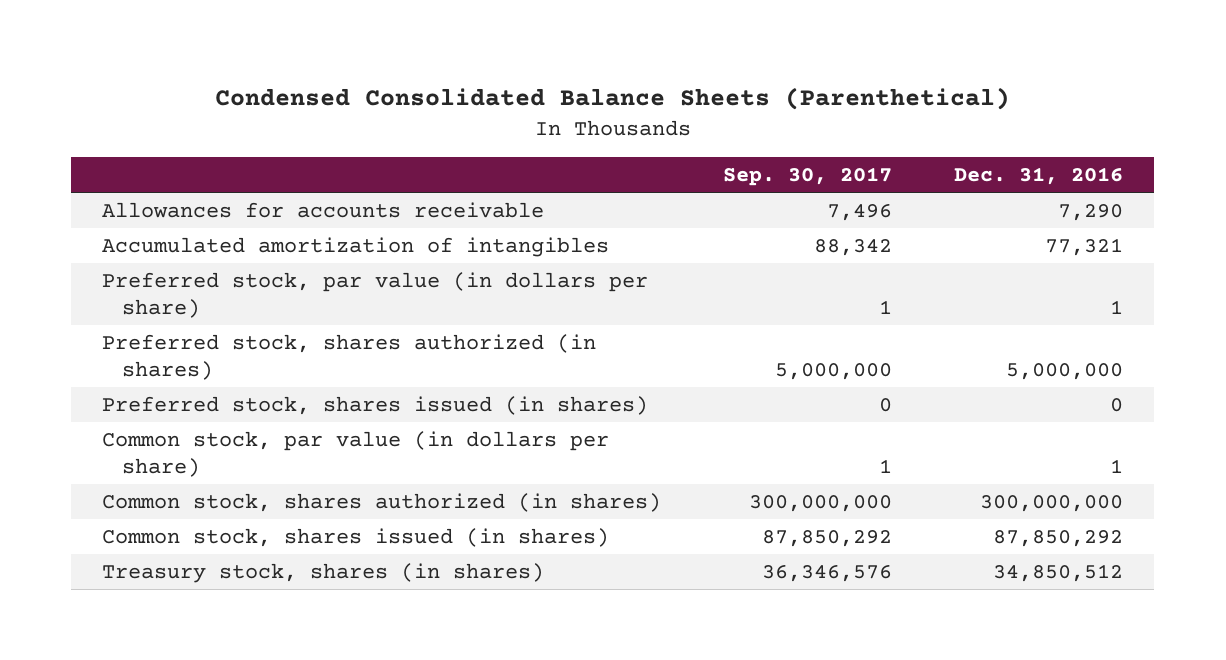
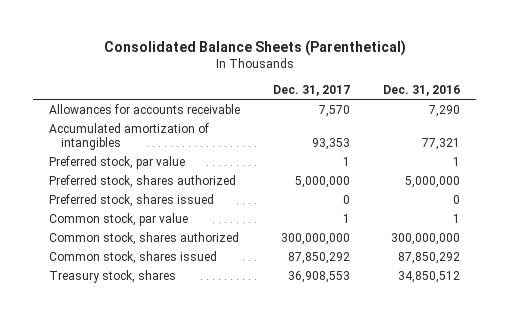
- Condensed Consolidated Balance Sheets (Parenthetical)
+ Consolidated Balance Sheets (Parenthetical)
- | Sep. 30, 2017 | Dec. 31, 2016
+ | Dec. 31, 2017 | Dec. 31, 2016
- Preferred stock, par value (in dollars per share) | 1 | 1
- Preferred stock, shares authorized (in shares) | 5,000,000 | 5,000,000
- Preferred stock, shares issued (in shares) | 0 | 0
- Common stock, par value (in dollars per share) | 1 | 1
- Common stock, shares authorized (in shares) | 300,000,000 | 300,000,000
- Common stock, shares issued (in shares) | 87,850,292 | 87,850,292
- Treasury stock, shares (in shares) | 36,346,576 | 34,850,512
+ Preferred stock, par value | 1 | 1
+ Preferred stock, shares authorized | 5,000,000 | 5,000,000
+ Preferred stock, shares issued | 0 | 0
+ Common stock, par value | 1 | 1
+ Common stock, shares authorized | 300,000,000 | 300,000,000
+ Common stock, shares issued | 87,850,292 | 87,850,292
+ Treasury stock, shares | 36,908,553 | 34,850,512

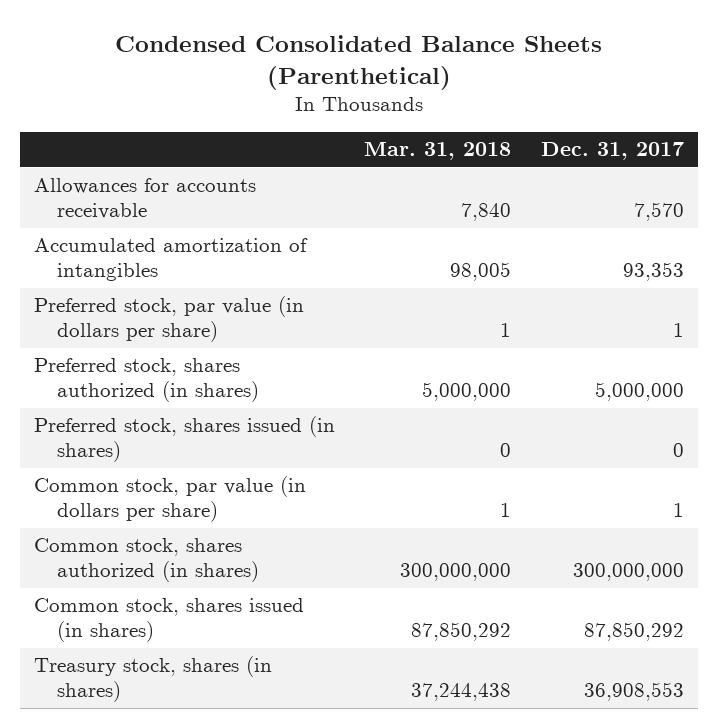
- Consolidated Balance Sheets (Parenthetical)
+ Condensed Consolidated Balance Sheets (Parenthetical)
- | Dec. 31, 2017 | Dec. 31, 2016
+ | Mar. 31, 2018 | Dec. 31, 2017
- Preferred stock, par value | 1 | 1
- Preferred stock, shares authorized | 5,000,000 | 5,000,000
- Preferred stock, shares issued | 0 | 0
- Common stock, par value | 1 | 1
- Common stock, shares authorized | 300,000,000 | 300,000,000
- Common stock, shares issued | 87,850,292 | 87,850,292
- Treasury stock, shares | 36,908,553 | 34,850,512
+ Preferred stock, par value (in dollars per share) | 1 | 1
+ Preferred stock, shares authorized (in shares) | 5,000,000 | 5,000,000
+ Preferred stock, shares issued (in shares) | 0 | 0
+ Common stock, par value (in dollars per share) | 1 | 1
+ Common stock, shares authorized (in shares) | 300,000,000 | 300,000,000
+ Common stock, shares issued (in shares) | 87,850,292 | 87,850,292
+ Treasury stock, shares (in shares) | 37,244,438 | 36,908,553

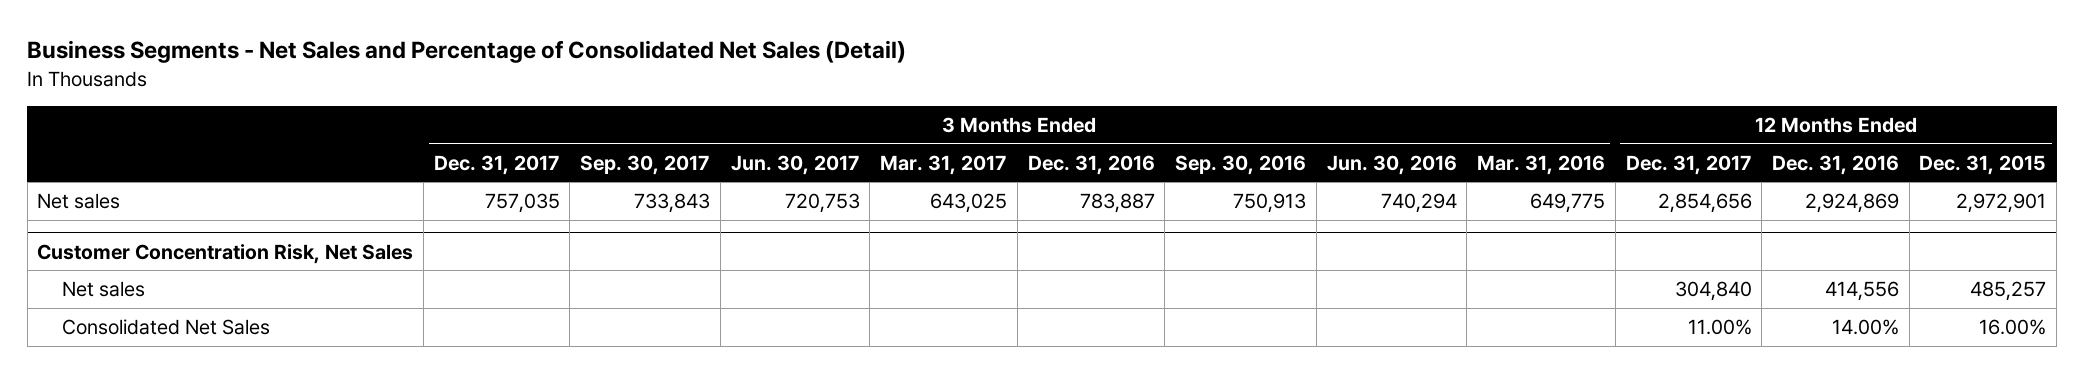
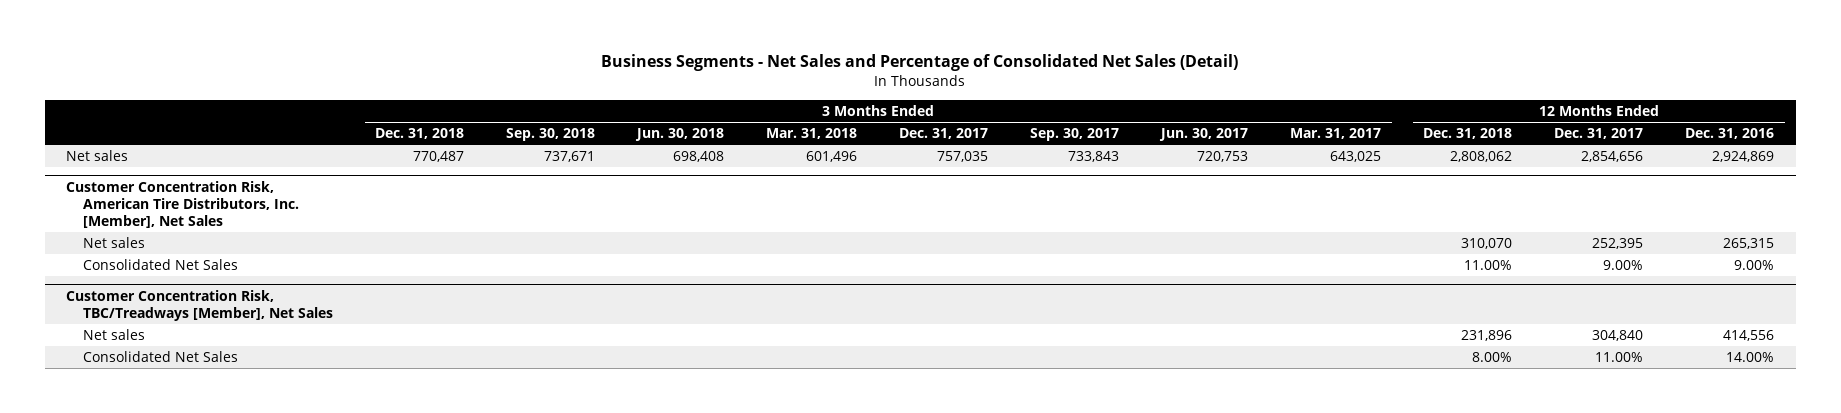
- | 3 Months Ended Dec. 31, 2017 | 3 Months Ended Sep. 30, 2017 | 3 Months Ended Jun. 30, 2017 | 3 Months Ended Mar. 31, 2017 | 3 Months Ended Dec. 31, 2016 | 3 Months Ended Sep. 30, 2016 | 3 Months Ended Jun. 30, 2016 | 3 Months Ended Mar. 31, 2016 | 12 Months Ended Dec. 31, 2017 | 12 Months Ended Dec. 31, 2016 | 12 Months Ended Dec. 31, 2015
+ | 3 Months Ended Dec. 31, 2018 | 3 Months Ended Sep. 30, 2018 | 3 Months Ended Jun. 30, 2018 | 3 Months Ended Mar. 31, 2018 | 3 Months Ended Dec. 31, 2017 | 3 Months Ended Sep. 30, 2017 | 3 Months Ended Jun. 30, 2017 | 3 Months Ended Mar. 31, 2017 | 12 Months Ended Dec. 31, 2018 | 12 Months Ended Dec. 31, 2017 | 12 Months Ended Dec. 31, 2016
- Customer Concentration Risk, Net Sales
+ Customer Concentration Risk, American Tire Distributors, Inc. [Member], Net Sales
+ Net sales | | | | | | | | | 310,070 | 252,395 | 265,315
+ Consolidated Net Sales | | | | | | | | | 11.00% | 9.00% | 9.00%
+ Customer Concentration Risk, TBC/Treadways [Member], Net Sales

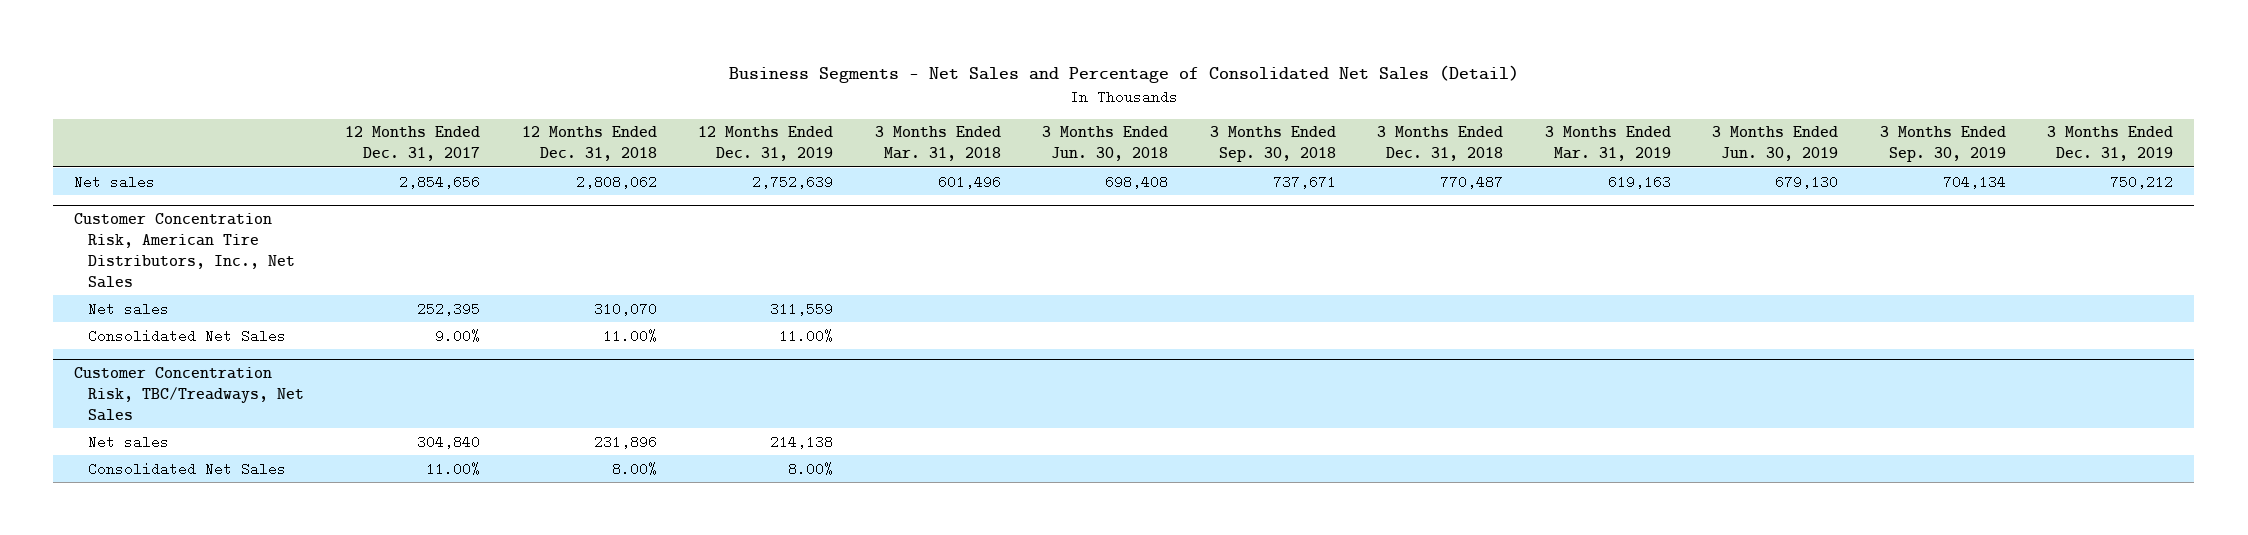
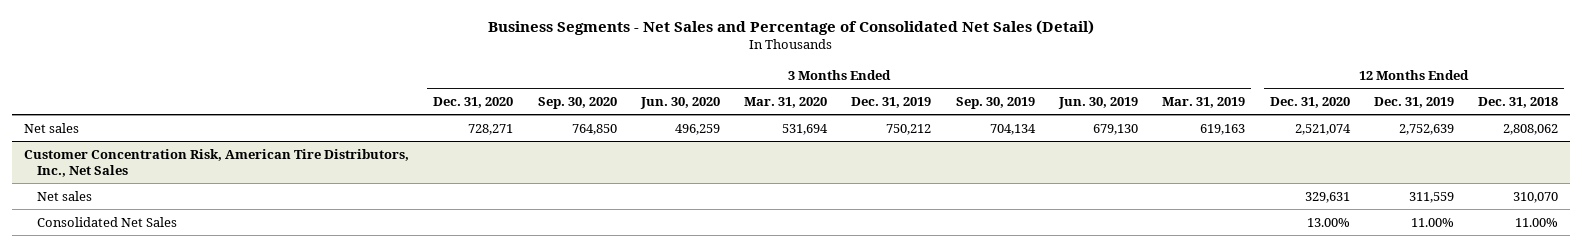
- | 12 Months Ended Dec. 31, 2017 | 12 Months Ended Dec. 31, 2018 | 12 Months Ended Dec. 31, 2019 | 3 Months Ended Mar. 31, 2018 | 3 Months Ended Jun. 30, 2018 | 3 Months Ended Sep. 30, 2018 | 3 Months Ended Dec. 31, 2018 | 3 Months Ended Mar. 31, 2019 | 3 Months Ended Jun. 30, 2019 | 3 Months Ended Sep. 30, 2019 | 3 Months Ended Dec. 31, 2019
+ | 3 Months Ended Dec. 31, 2020 | 3 Months Ended Sep. 30, 2020 | 3 Months Ended Jun. 30, 2020 | 3 Months Ended Mar. 31, 2020 | 3 Months Ended Dec. 31, 2019 | 3 Months Ended Sep. 30, 2019 | 3 Months Ended Jun. 30, 2019 | 3 Months Ended Mar. 31, 2019 | 12 Months Ended Dec. 31, 2020 | 12 Months Ended Dec. 31, 2019 | 12 Months Ended Dec. 31, 2018
- Customer Concentration Risk, TBC/Treadways, Net Sales
- Net sales | 304,840 | 231,896 | 214,138 | | | | | | | |
- Consolidated Net Sales | 11.00% | 8.00% | 8.00% | | | | | | | |

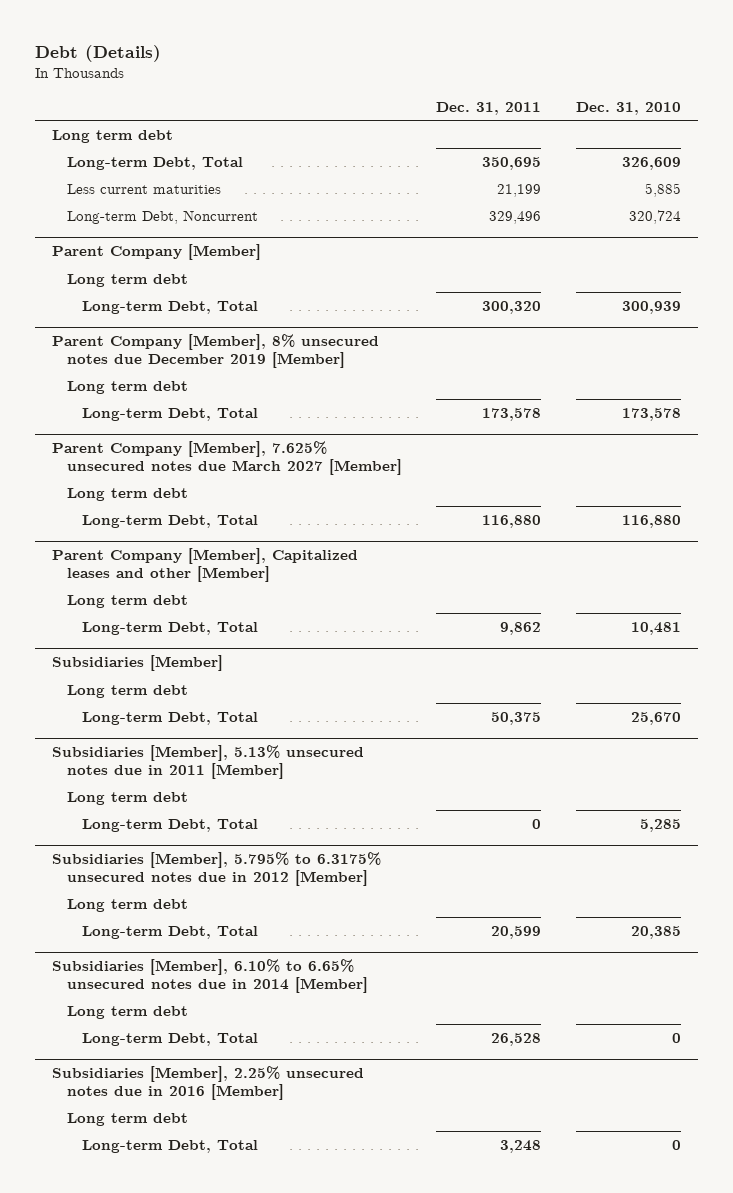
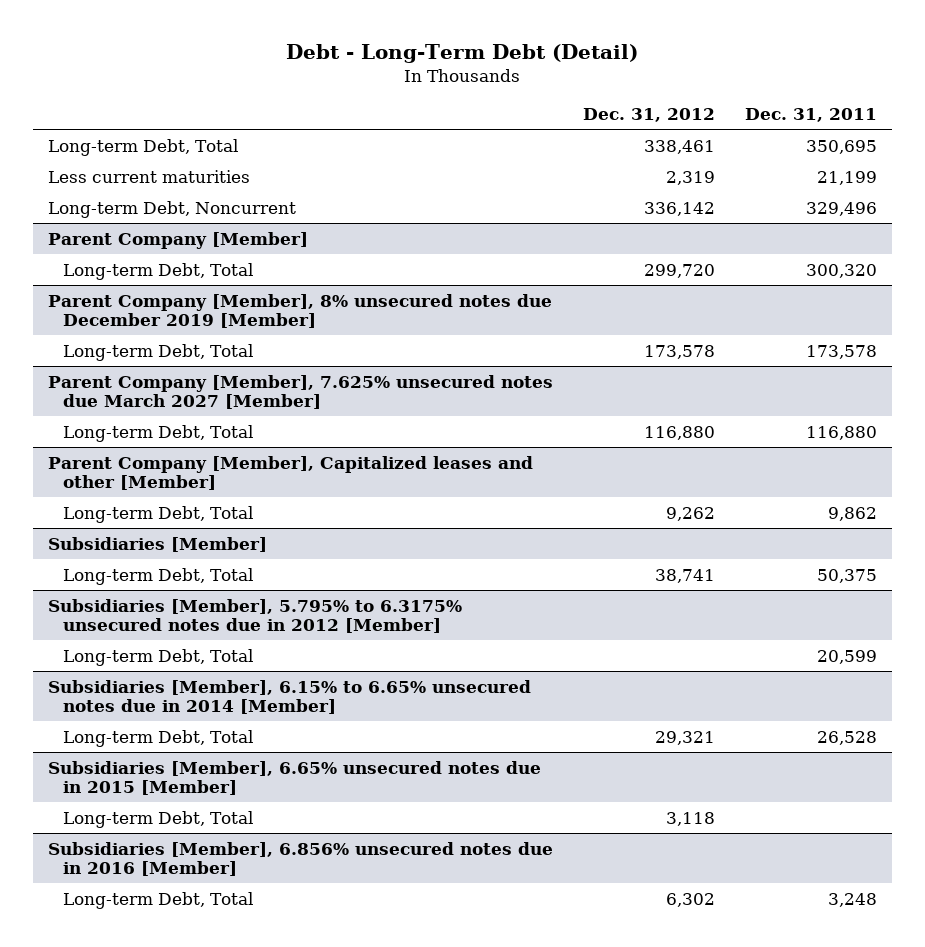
- Debt (Details)
+ Debt - Long-Term Debt (Detail)
- | Dec. 31, 2011 | Dec. 31, 2010
+ | Dec. 31, 2012 | Dec. 31, 2011
- Long term debt
@ Parent Company [Member]
- Long term debt
@ Parent Company [Member], 8% unsecured notes due December 2019 [Member]
- Long term debt
@ Parent Company [Member], 7.625% unsecured notes due March 2027 [Member]
- Long term debt
@ Parent Company [Member], Capitalized leases and other [Member]
- Long term debt
@ Subsidiaries [Member]
- Long term debt
- Subsidiaries [Member], 5.13% unsecured notes due in 2011 [Member]
- Long term debt
- Long-term Debt, Total | 0 | 5,285
@ Subsidiaries [Member], 5.795% to 6.3175% unsecured notes due in 2012 [Member]
- Long term debt
- Subsidiaries [Member], 6.10% to 6.65% unsecured notes due in 2014 [Member]
- Long term debt
+ Subsidiaries [Member], 6.15% to 6.65% unsecured notes due in 2014 [Member]
- Subsidiaries [Member], 2.25% unsecured notes due in 2016 [Member]
- Long term debt
+ Subsidiaries [Member], 6.65% unsecured notes due in 2015 [Member]
+ Long-term Debt, Total | 3,118 |
+ Subsidiaries [Member], 6.856% unsecured notes due in 2016 [Member]

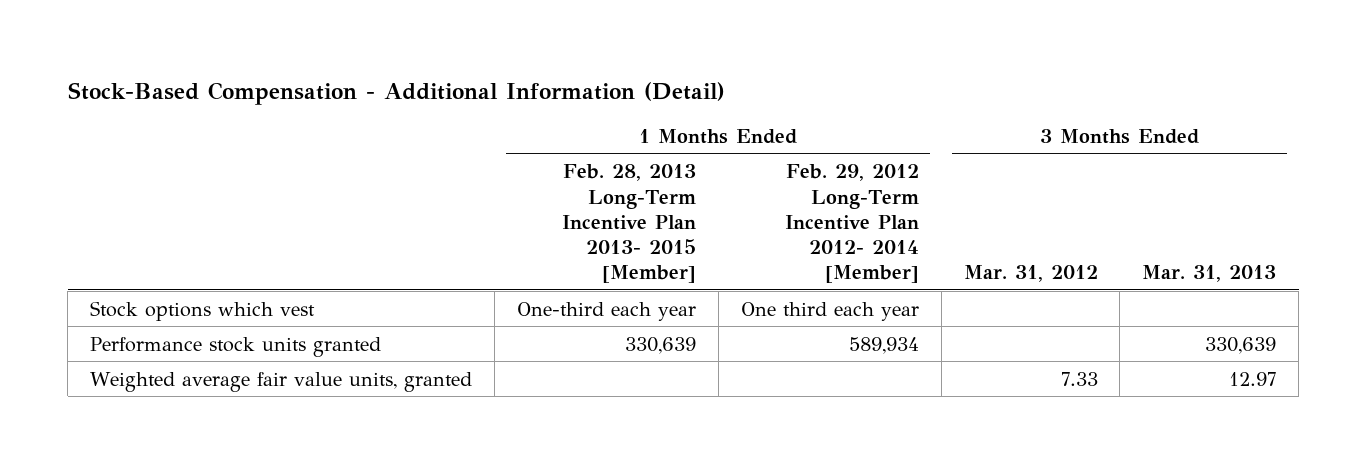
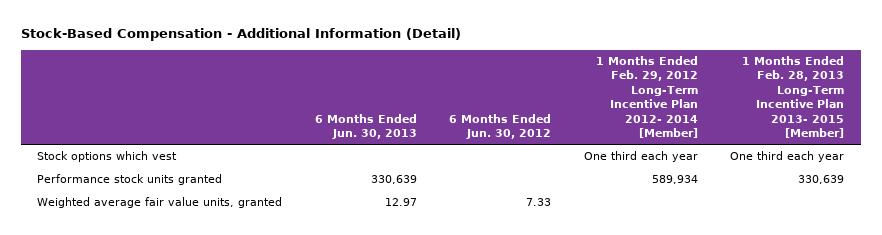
- | 1 Months Ended Feb. 28, 2013 Long-Term Incentive Plan 2013- 2015 [Member] | 1 Months Ended Feb. 29, 2012 Long-Term Incentive Plan 2012- 2014 [Member] | 3 Months Ended Mar. 31, 2012 | 3 Months Ended Mar. 31, 2013
+ | 6 Months Ended Jun. 30, 2013 | 6 Months Ended Jun. 30, 2012 | 1 Months Ended Feb. 29, 2012 Long-Term Incentive Plan 2012- 2014 [Member] | 1 Months Ended Feb. 28, 2013 Long-Term Incentive Plan 2013- 2015 [Member]
- Stock options which vest | One-third each year | One third each year | |
+ Stock options which vest | | | One third each year | One third each year

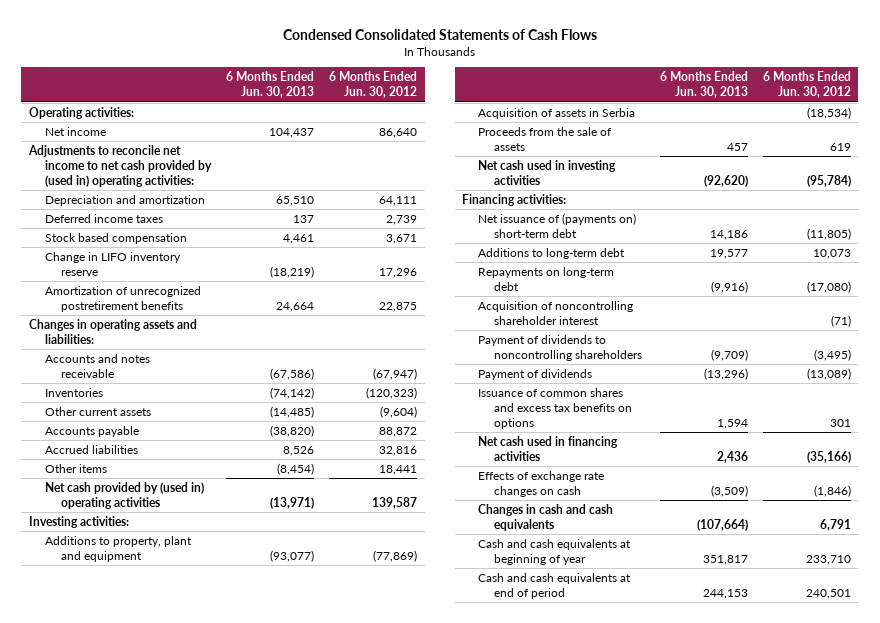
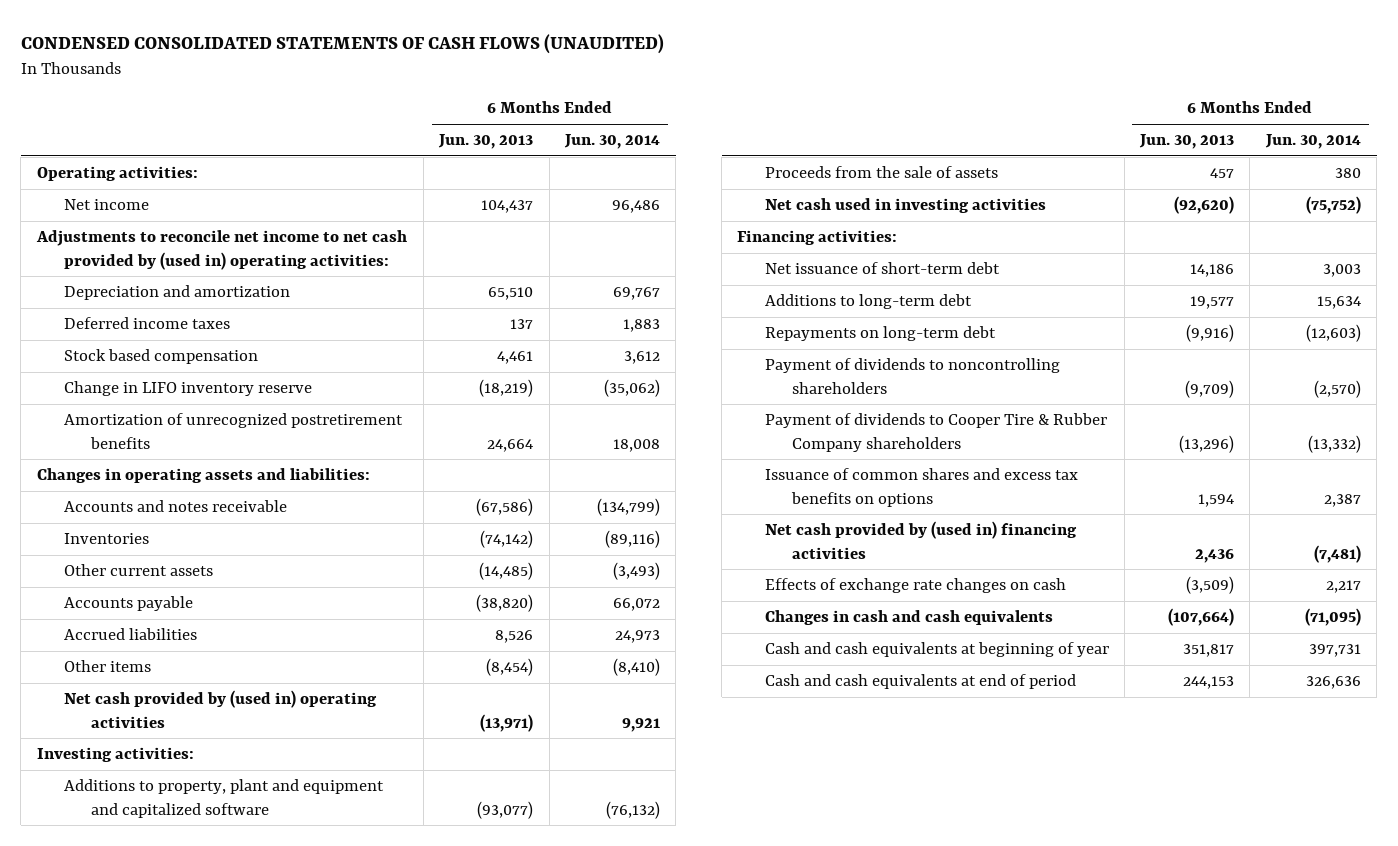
- Condensed Consolidated Statements of Cash Flows
+ CONDENSED CONSOLIDATED STATEMENTS OF CASH FLOWS (UNAUDITED)
- | 6 Months Ended Jun. 30, 2013 | 6 Months Ended Jun. 30, 2012
+ | 6 Months Ended Jun. 30, 2013 | 6 Months Ended Jun. 30, 2014
- Additions to property, plant and equipment | (93,077) | (77,869)
- Acquisition of assets in Serbia | | (18,534)
+ Additions to property, plant and equipment and capitalized software | (93,077) | (76,132)
- Net issuance of (payments on) short-term debt | 14,186 | (11,805)
+ Net issuance of short-term debt | 14,186 | 3,003
- Acquisition of noncontrolling shareholder interest | | (71)
- Payment of dividends | (13,296) | (13,089)
+ Payment of dividends to Cooper Tire & Rubber Company shareholders | (13,296) | (13,332)
- Net cash used in financing activities | 2,436 | (35,166)
+ Net cash provided by (used in) financing activities | 2,436 | (7,481)

